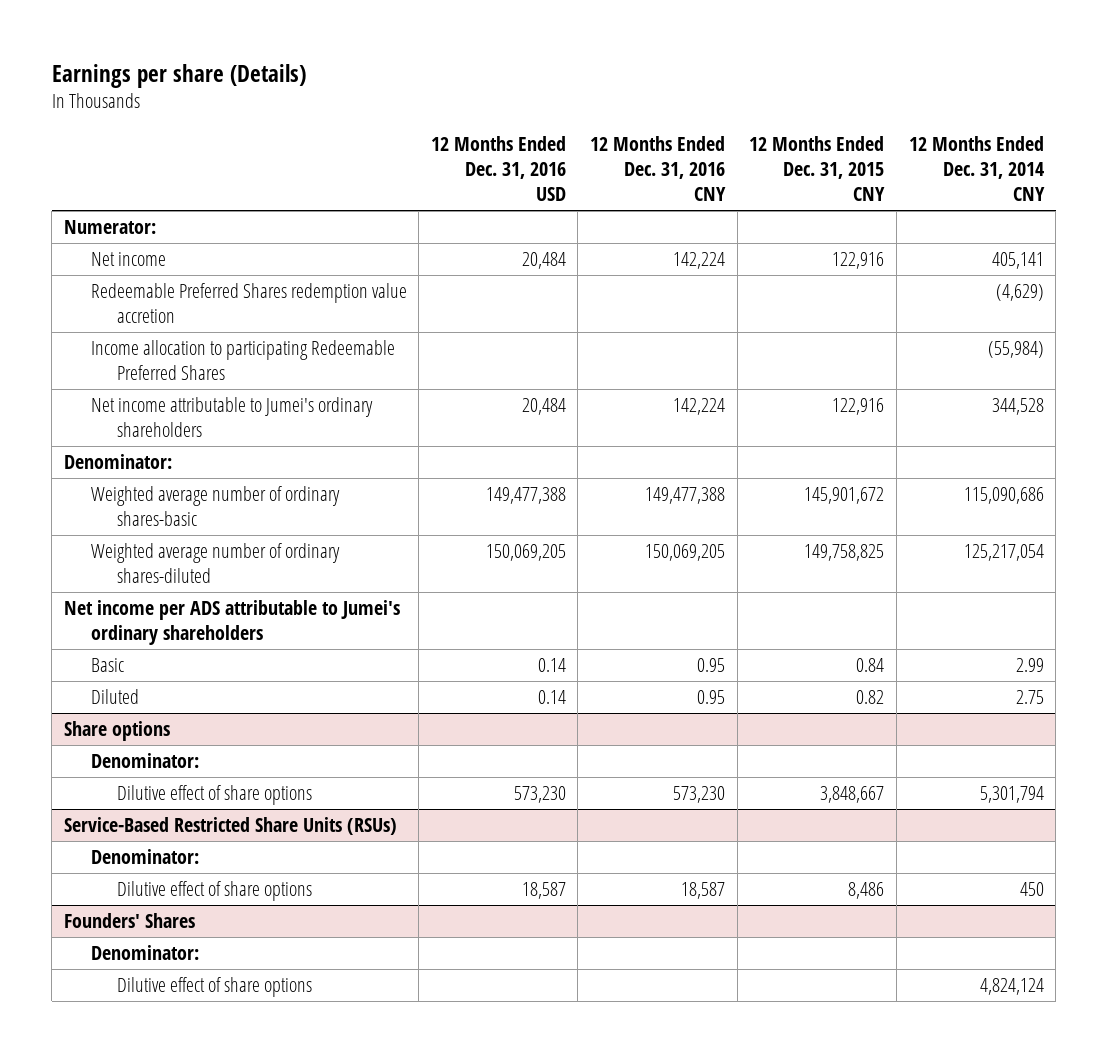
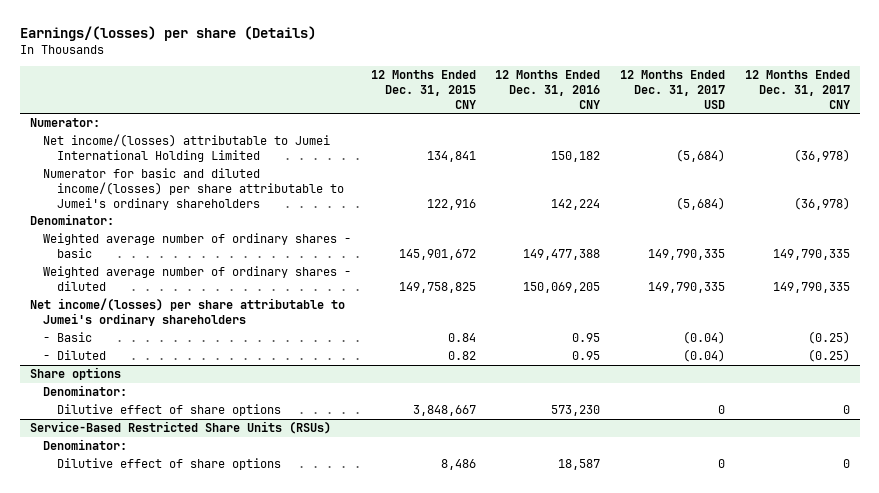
- Earnings per share (Details)
+ Earnings/(losses) per share (Details)
- | 12 Months Ended Dec. 31, 2016 USD | 12 Months Ended Dec. 31, 2016 CNY | 12 Months Ended Dec. 31, 2015 CNY | 12 Months Ended Dec. 31, 2014 CNY
+ | 12 Months Ended Dec. 31, 2015 CNY | 12 Months Ended Dec. 31, 2016 CNY | 12 Months Ended Dec. 31, 2017 USD | 12 Months Ended Dec. 31, 2017 CNY
- Net income | 20,484 | 142,224 | 122,916 | 405,141
- Redeemable Preferred Shares redemption value accretion | | | | (4,629)
- Income allocation to participating Redeemable Preferred Shares | | | | (55,984)
- Net income attributable to Jumei's ordinary shareholders | 20,484 | 142,224 | 122,916 | 344,528
+ Net income/(losses) attributable to Jumei International Holding Limited | 134,841 | 150,182 | (5,684) | (36,978)
+ Numerator for basic and diluted income/(losses) per share attributable to Jumei's ordinary shareholders | 122,916 | 142,224 | (5,684) | (36,978)
- Weighted average number of ordinary shares-basic | 149,477,388 | 149,477,388 | 145,901,672 | 115,090,686
- Weighted average number of ordinary shares-diluted | 150,069,205 | 150,069,205 | 149,758,825 | 125,217,054
- Net income per ADS attributable to Jumei's ordinary shareholders
- Basic | 0.14 | 0.95 | 0.84 | 2.99
- Diluted | 0.14 | 0.95 | 0.82 | 2.75
+ Weighted average number of ordinary shares - basic | 145,901,672 | 149,477,388 | 149,790,335 | 149,790,335
+ Weighted average number of ordinary shares - diluted | 149,758,825 | 150,069,205 | 149,790,335 | 149,790,335
+ Net income/(losses) per share attributable to Jumei's ordinary shareholders
+ - Basic | 0.84 | 0.95 | (0.04) | (0.25)
+ - Diluted | 0.82 | 0.95 | (0.04) | (0.25)
- Founders' Shares
- Denominator:
- Dilutive effect of share options | | | | 4,824,124

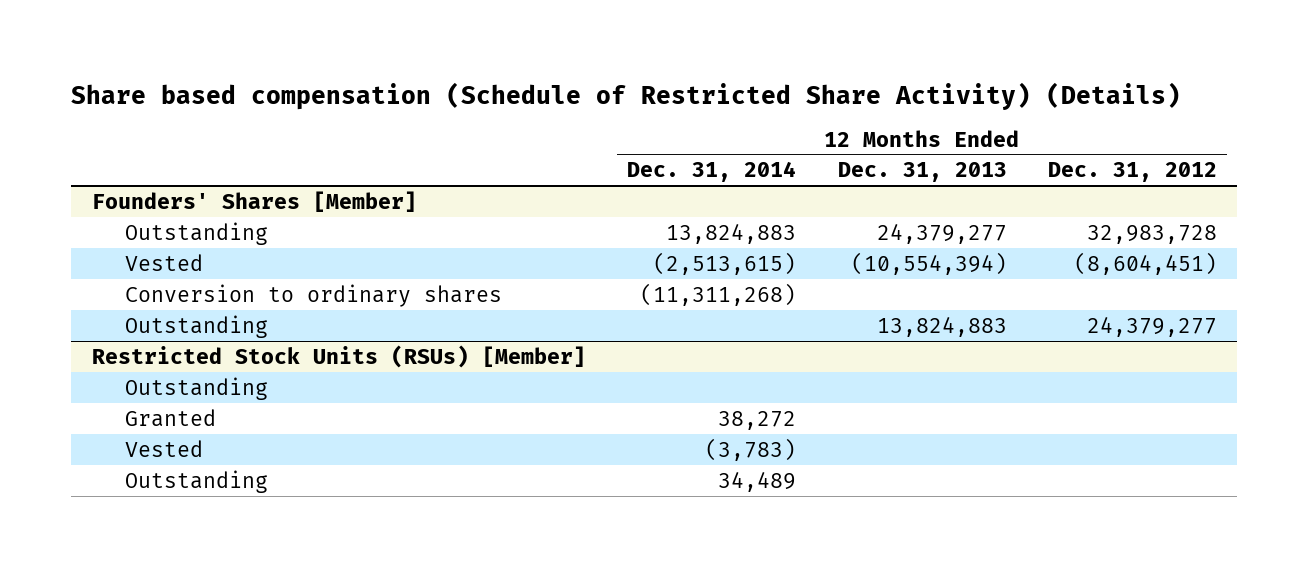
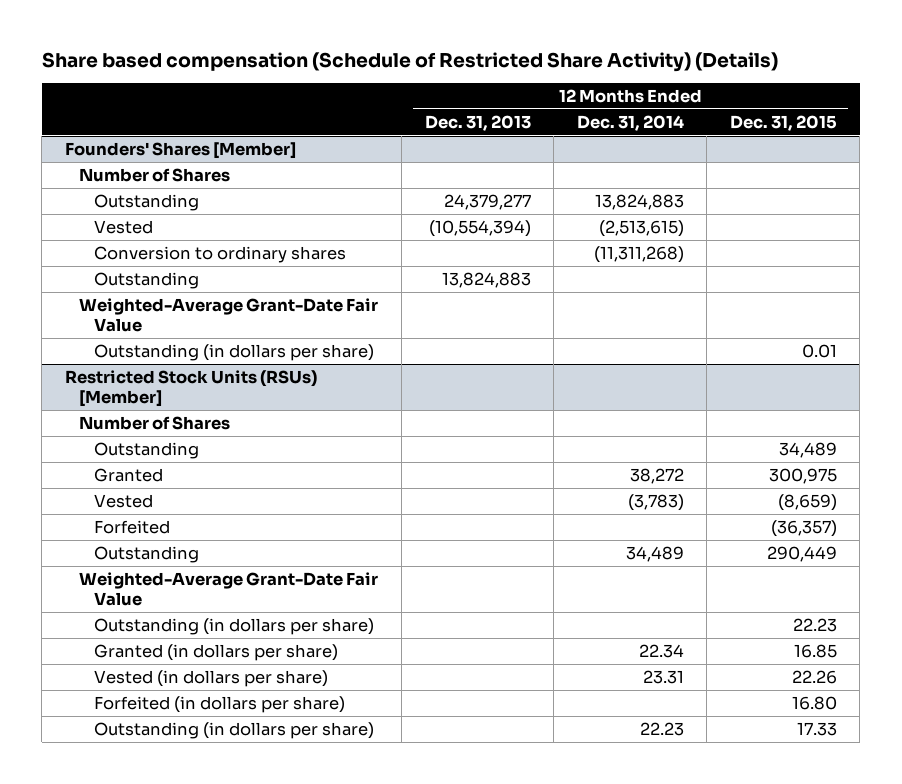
- | 12 Months Ended Dec. 31, 2014 | 12 Months Ended Dec. 31, 2013 | 12 Months Ended Dec. 31, 2012
+ | 12 Months Ended Dec. 31, 2013 | 12 Months Ended Dec. 31, 2014 | 12 Months Ended Dec. 31, 2015
@ Founders' Shares [Member]
+ Number of Shares
+ Weighted-Average Grant-Date Fair Value
+ Outstanding (in dollars per share) | | | 0.01
@ Restricted Stock Units (RSUs) [Member]
+ Number of Shares
+ Forfeited | | | (36,357)
+ Weighted-Average Grant-Date Fair Value
+ Outstanding (in dollars per share) | | | 22.23
+ Granted (in dollars per share) | | 22.34 | 16.85
+ Vested (in dollars per share) | | 23.31 | 22.26
+ Forfeited (in dollars per share) | | | 16.80
+ Outstanding (in dollars per share) | | 22.23 | 17.33

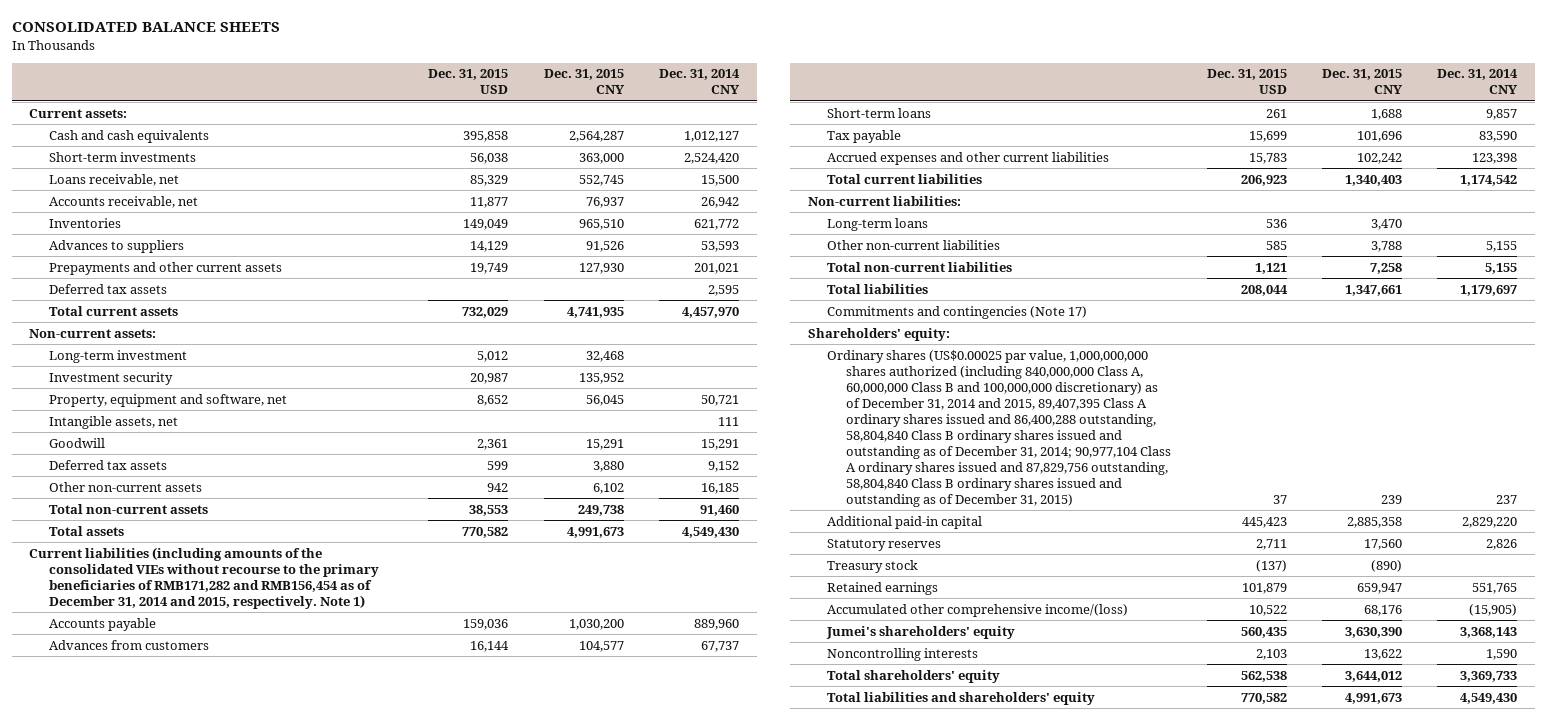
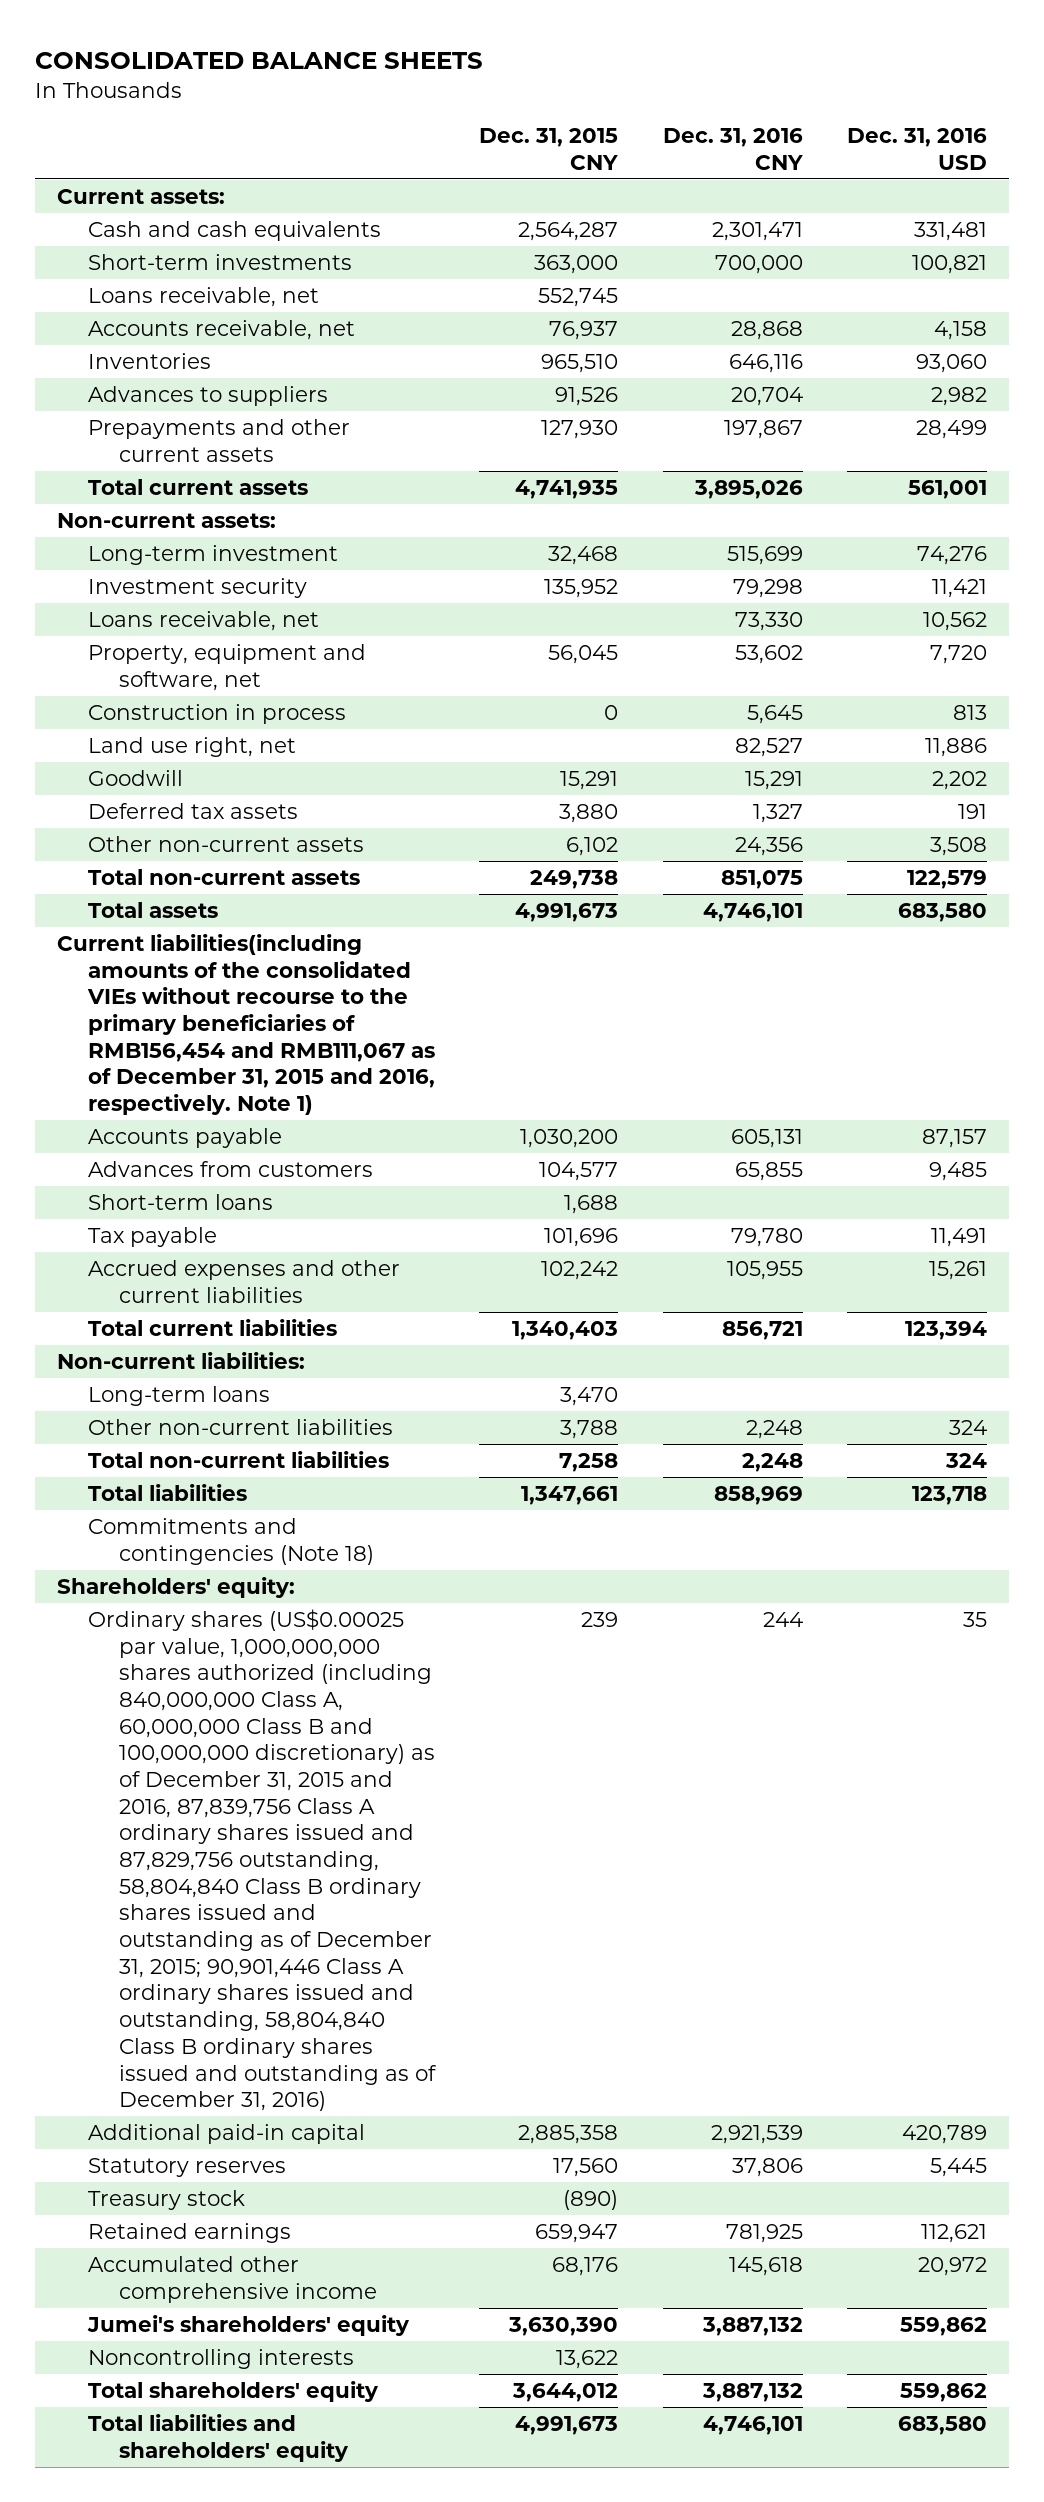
- | Dec. 31, 2015 USD | Dec. 31, 2015 CNY | Dec. 31, 2014 CNY
+ | Dec. 31, 2015 CNY | Dec. 31, 2016 CNY | Dec. 31, 2016 USD
- Deferred tax assets | | | 2,595
+ Loans receivable, net | | 73,330 | 10,562
- Intangible assets, net | | | 111
+ Construction in process | 0 | 5,645 | 813
+ Land use right, net | | 82,527 | 11,886
- Current liabilities (including amounts of the consolidated VIEs without recourse to the primary beneficiaries of RMB171,282 and RMB156,454 as of December 31, 2014 and 2015, respectively. Note 1)
+ Current liabilities(including amounts of the consolidated VIEs without recourse to the primary beneficiaries of RMB156,454 and RMB111,067 as of December 31, 2015 and 2016, respectively. Note 1)
- Commitments and contingencies (Note 17)
+ Commitments and contingencies (Note 18)
- Ordinary shares (US$0.00025 par value, 1,000,000,000 shares authorized (including 840,000,000 Class A, 60,000,000 Class B and 100,000,000 discretionary) as of December 31, 2014 and 2015, 89,407,395 Class A ordinary shares issued and 86,400,288 outstanding, 58,804,840 Class B ordinary shares issued and outstanding as of December 31, 2014; 90,977,104 Class A ordinary shares issued and 87,829,756 outstanding, 58,804,840 Class B ordinary shares issued and outstanding as of December 31, 2015) | 37 | 239 | 237
+ Ordinary shares (US$0.00025 par value, 1,000,000,000 shares authorized (including 840,000,000 Class A, 60,000,000 Class B and 100,000,000 discretionary) as of December 31, 2015 and 2016, 87,839,756 Class A ordinary shares issued and 87,829,756 outstanding, 58,804,840 Class B ordinary shares issued and outstanding as of December 31, 2015; 90,901,446 Class A ordinary shares issued and outstanding, 58,804,840 Class B ordinary shares issued and outstanding as of December 31, 2016) | 239 | 244 | 35
- Accumulated other comprehensive income/(loss) | 10,522 | 68,176 | (15,905)
+ Accumulated other comprehensive income | 68,176 | 145,618 | 20,972

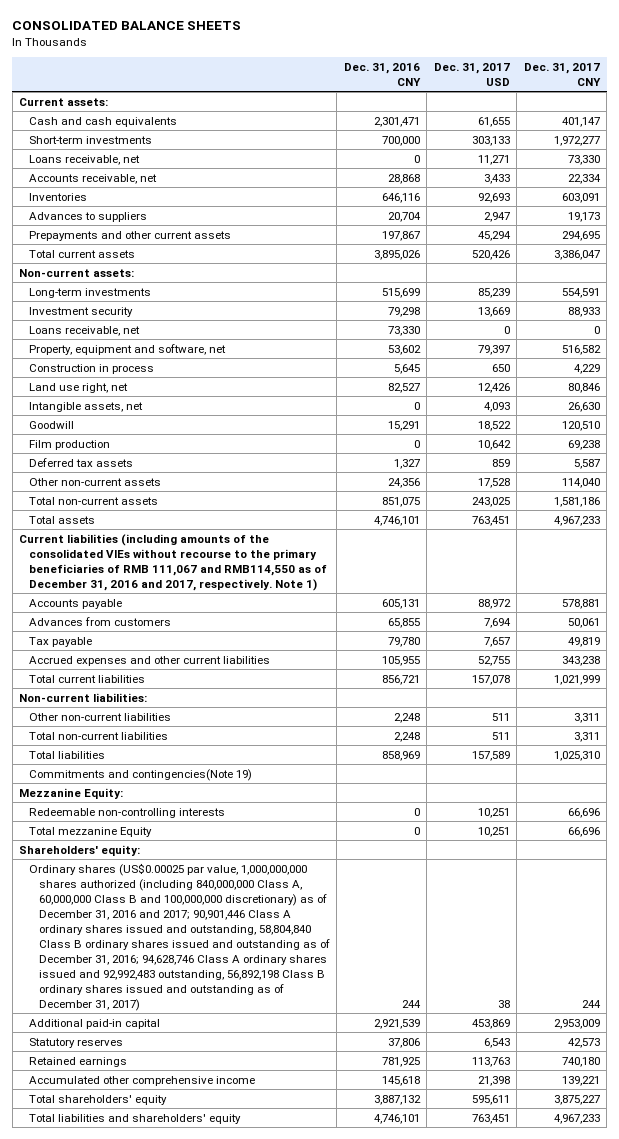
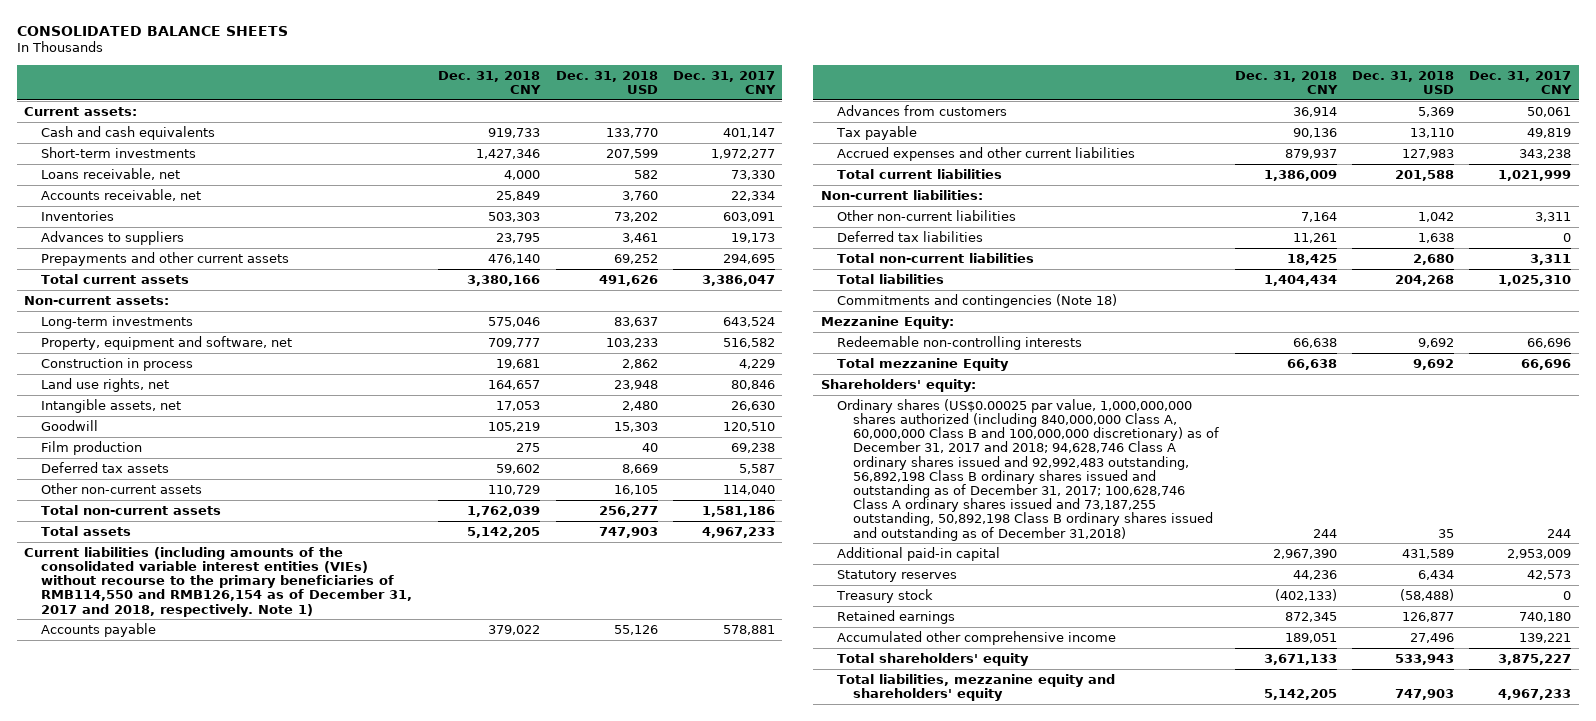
- | Dec. 31, 2016 CNY | Dec. 31, 2017 USD | Dec. 31, 2017 CNY
+ | Dec. 31, 2018 CNY | Dec. 31, 2018 USD | Dec. 31, 2017 CNY
- Long-term investments | 515,699 | 85,239 | 554,591
- Investment security | 79,298 | 13,669 | 88,933
- Loans receivable, net | 73,330 | 0 | 0
+ Long-term investments | 575,046 | 83,637 | 643,524
- Land use right, net | 82,527 | 12,426 | 80,846
+ Land use rights, net | 164,657 | 23,948 | 80,846
- Current liabilities (including amounts of the consolidated VIEs without recourse to the primary beneficiaries of RMB 111,067 and RMB114,550 as of December 31, 2016 and 2017, respectively. Note 1)
+ Current liabilities (including amounts of the consolidated variable interest entities (VIEs) without recourse to the primary beneficiaries of RMB114,550 and RMB126,154 as of December 31, 2017 and 2018, respectively. Note 1)
+ Deferred tax liabilities | 11,261 | 1,638 | 0
- Commitments and contingencies(Note 19)
+ Commitments and contingencies (Note 18)
- Ordinary shares (US$0.00025 par value, 1,000,000,000 shares authorized (including 840,000,000 Class A, 60,000,000 Class B and 100,000,000 discretionary) as of December 31, 2016 and 2017; 90,901,446 Class A ordinary shares issued and outstanding, 58,804,840 Class B ordinary shares issued and outstanding as of December 31, 2016; 94,628,746 Class A ordinary shares issued and 92,992,483 outstanding, 56,892,198 Class B ordinary shares issued and outstanding as of December 31, 2017) | 244 | 38 | 244
+ Ordinary shares (US$0.00025 par value, 1,000,000,000 shares authorized (including 840,000,000 Class A, 60,000,000 Class B and 100,000,000 discretionary) as of December 31, 2017 and 2018; 94,628,746 Class A ordinary shares issued and 92,992,483 outstanding, 56,892,198 Class B ordinary shares issued and outstanding as of December 31, 2017; 100,628,746 Class A ordinary shares issued and 73,187,255 outstanding, 50,892,198 Class B ordinary shares issued and outstanding as of December 31,2018) | 244 | 35 | 244
+ Treasury stock | (402,133) | (58,488) | 0
- Total liabilities and shareholders' equity | 4,746,101 | 763,451 | 4,967,233
+ Total liabilities, mezzanine equity and shareholders' equity | 5,142,205 | 747,903 | 4,967,233

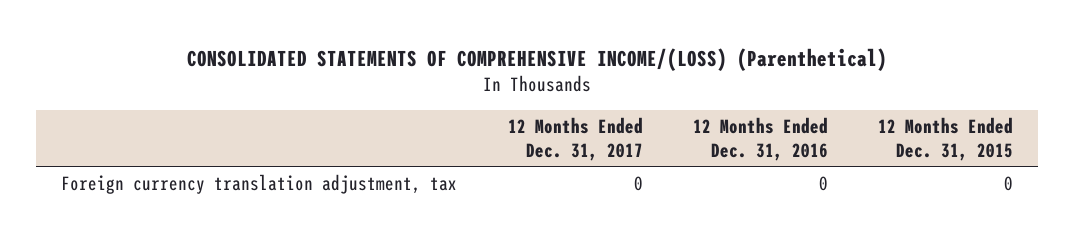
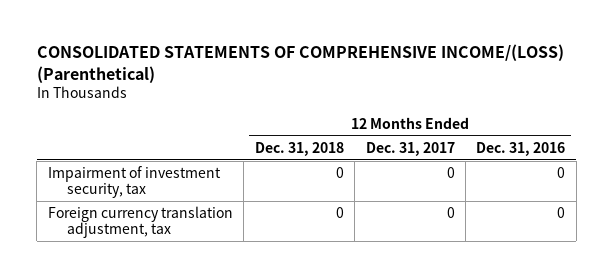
- | 12 Months Ended Dec. 31, 2017 | 12 Months Ended Dec. 31, 2016 | 12 Months Ended Dec. 31, 2015
+ | 12 Months Ended Dec. 31, 2018 | 12 Months Ended Dec. 31, 2017 | 12 Months Ended Dec. 31, 2016
+ Impairment of investment security, tax | 0 | 0 | 0

